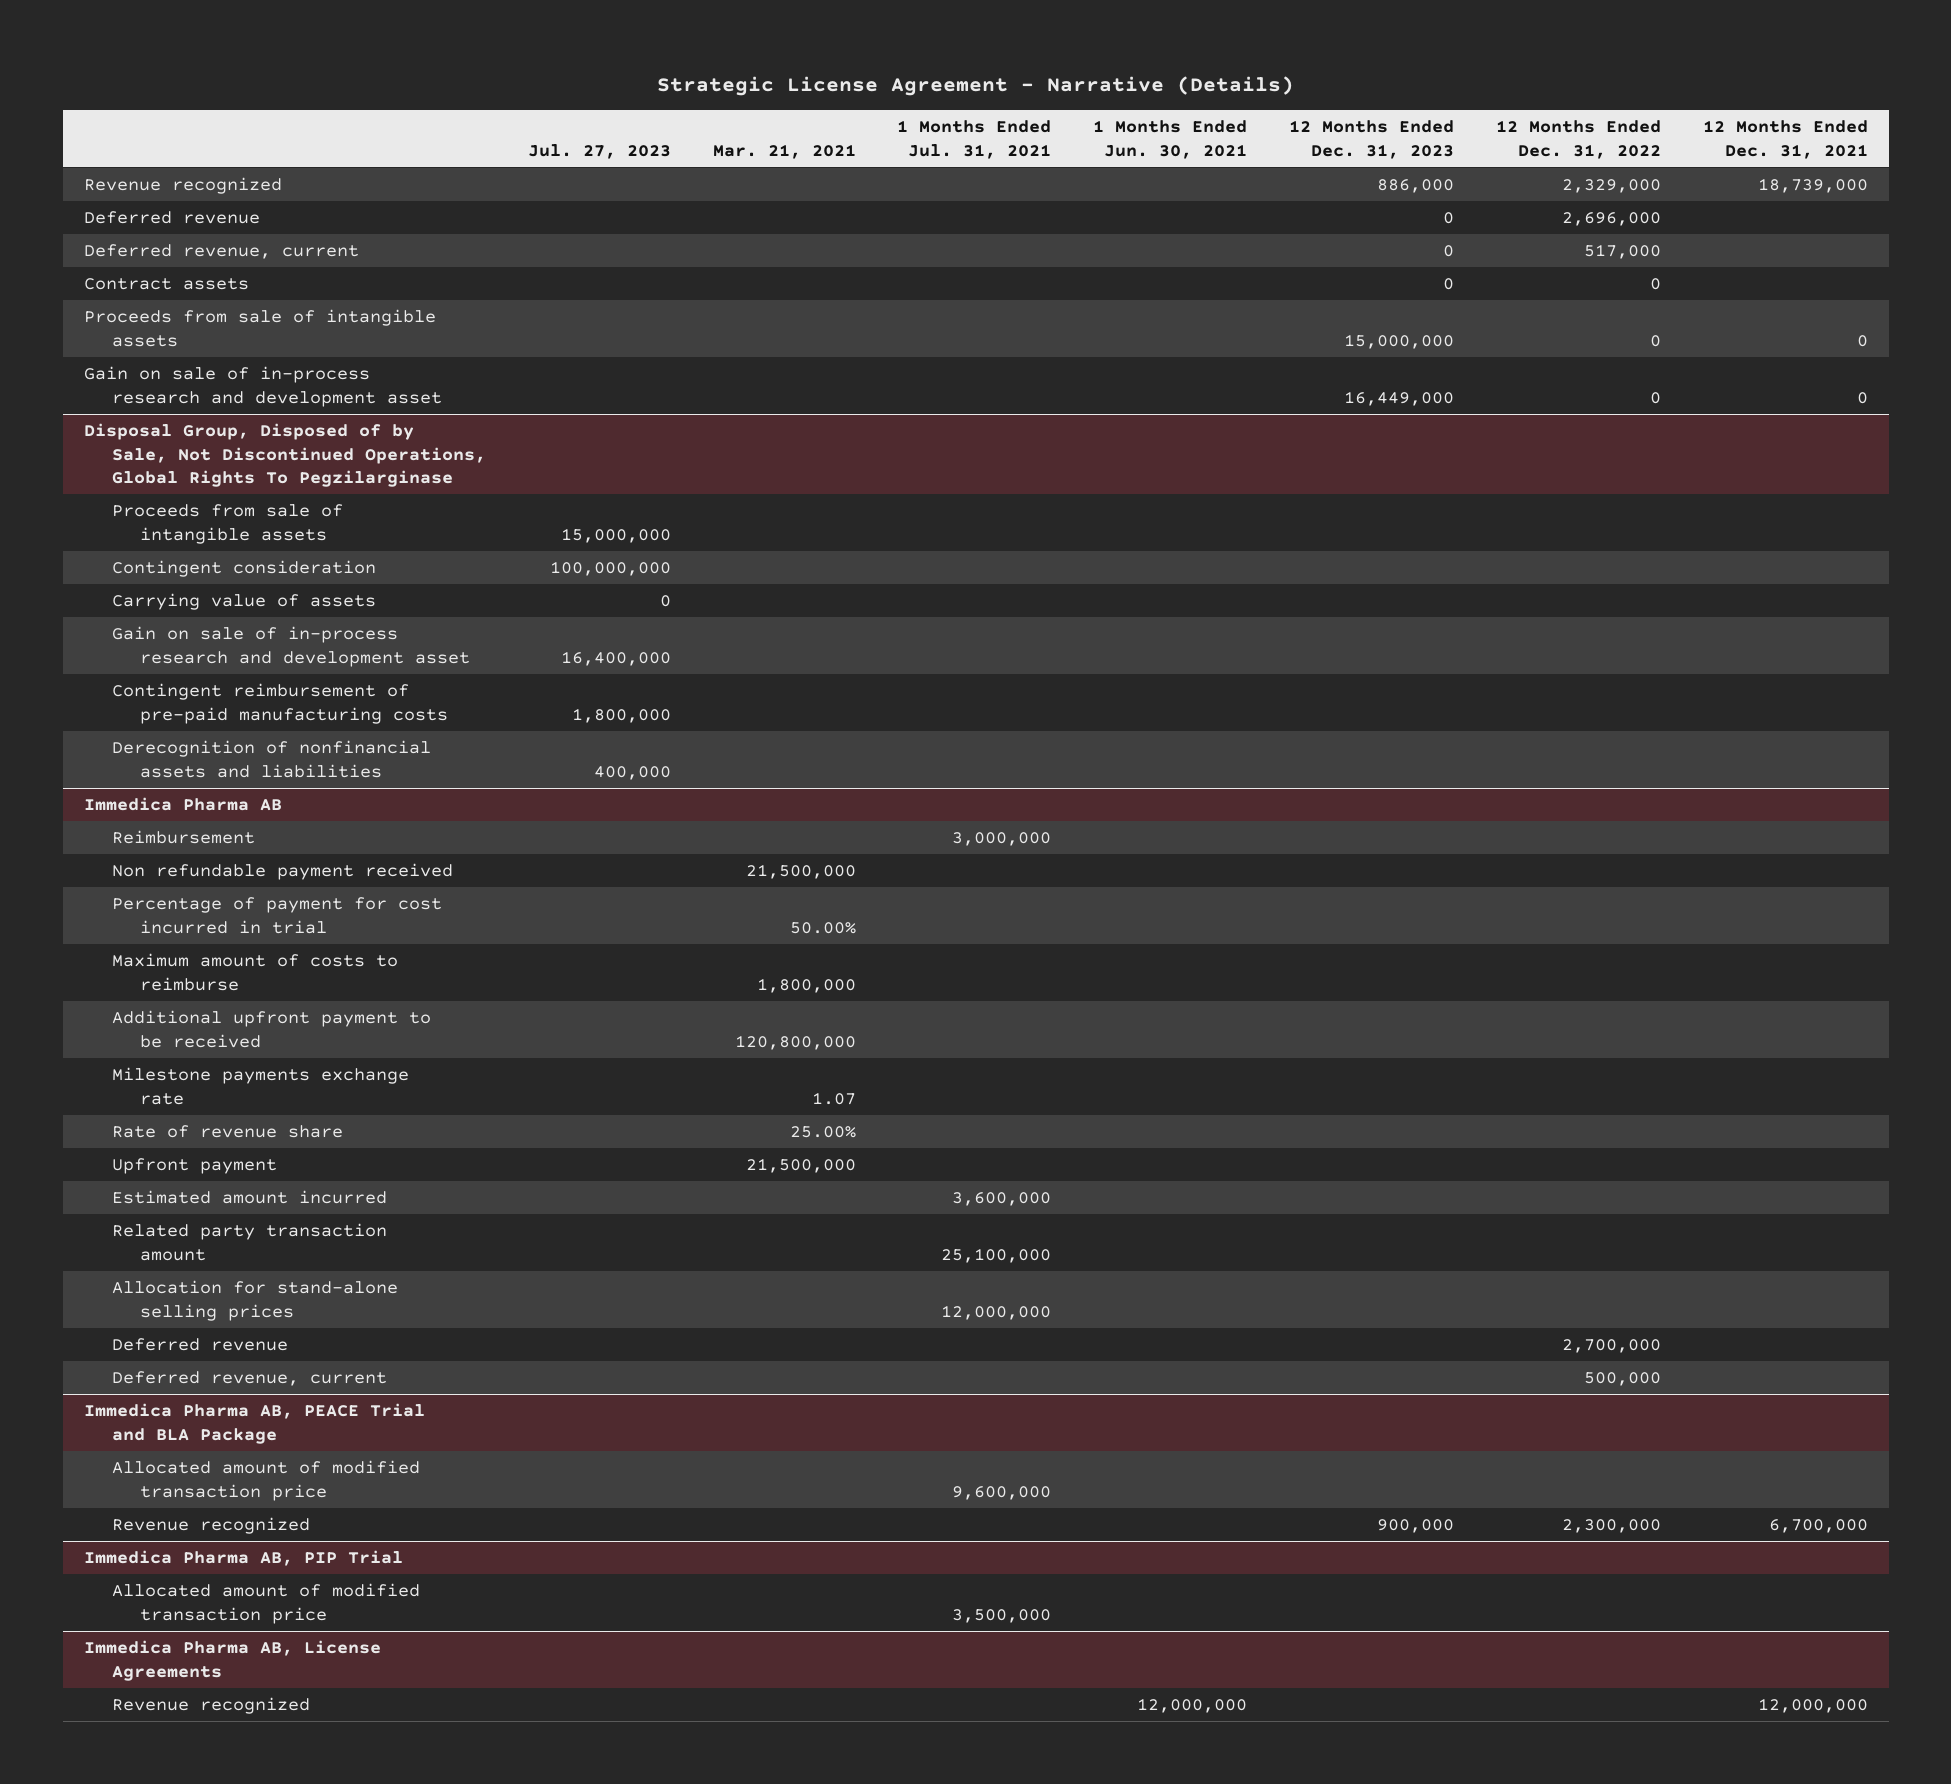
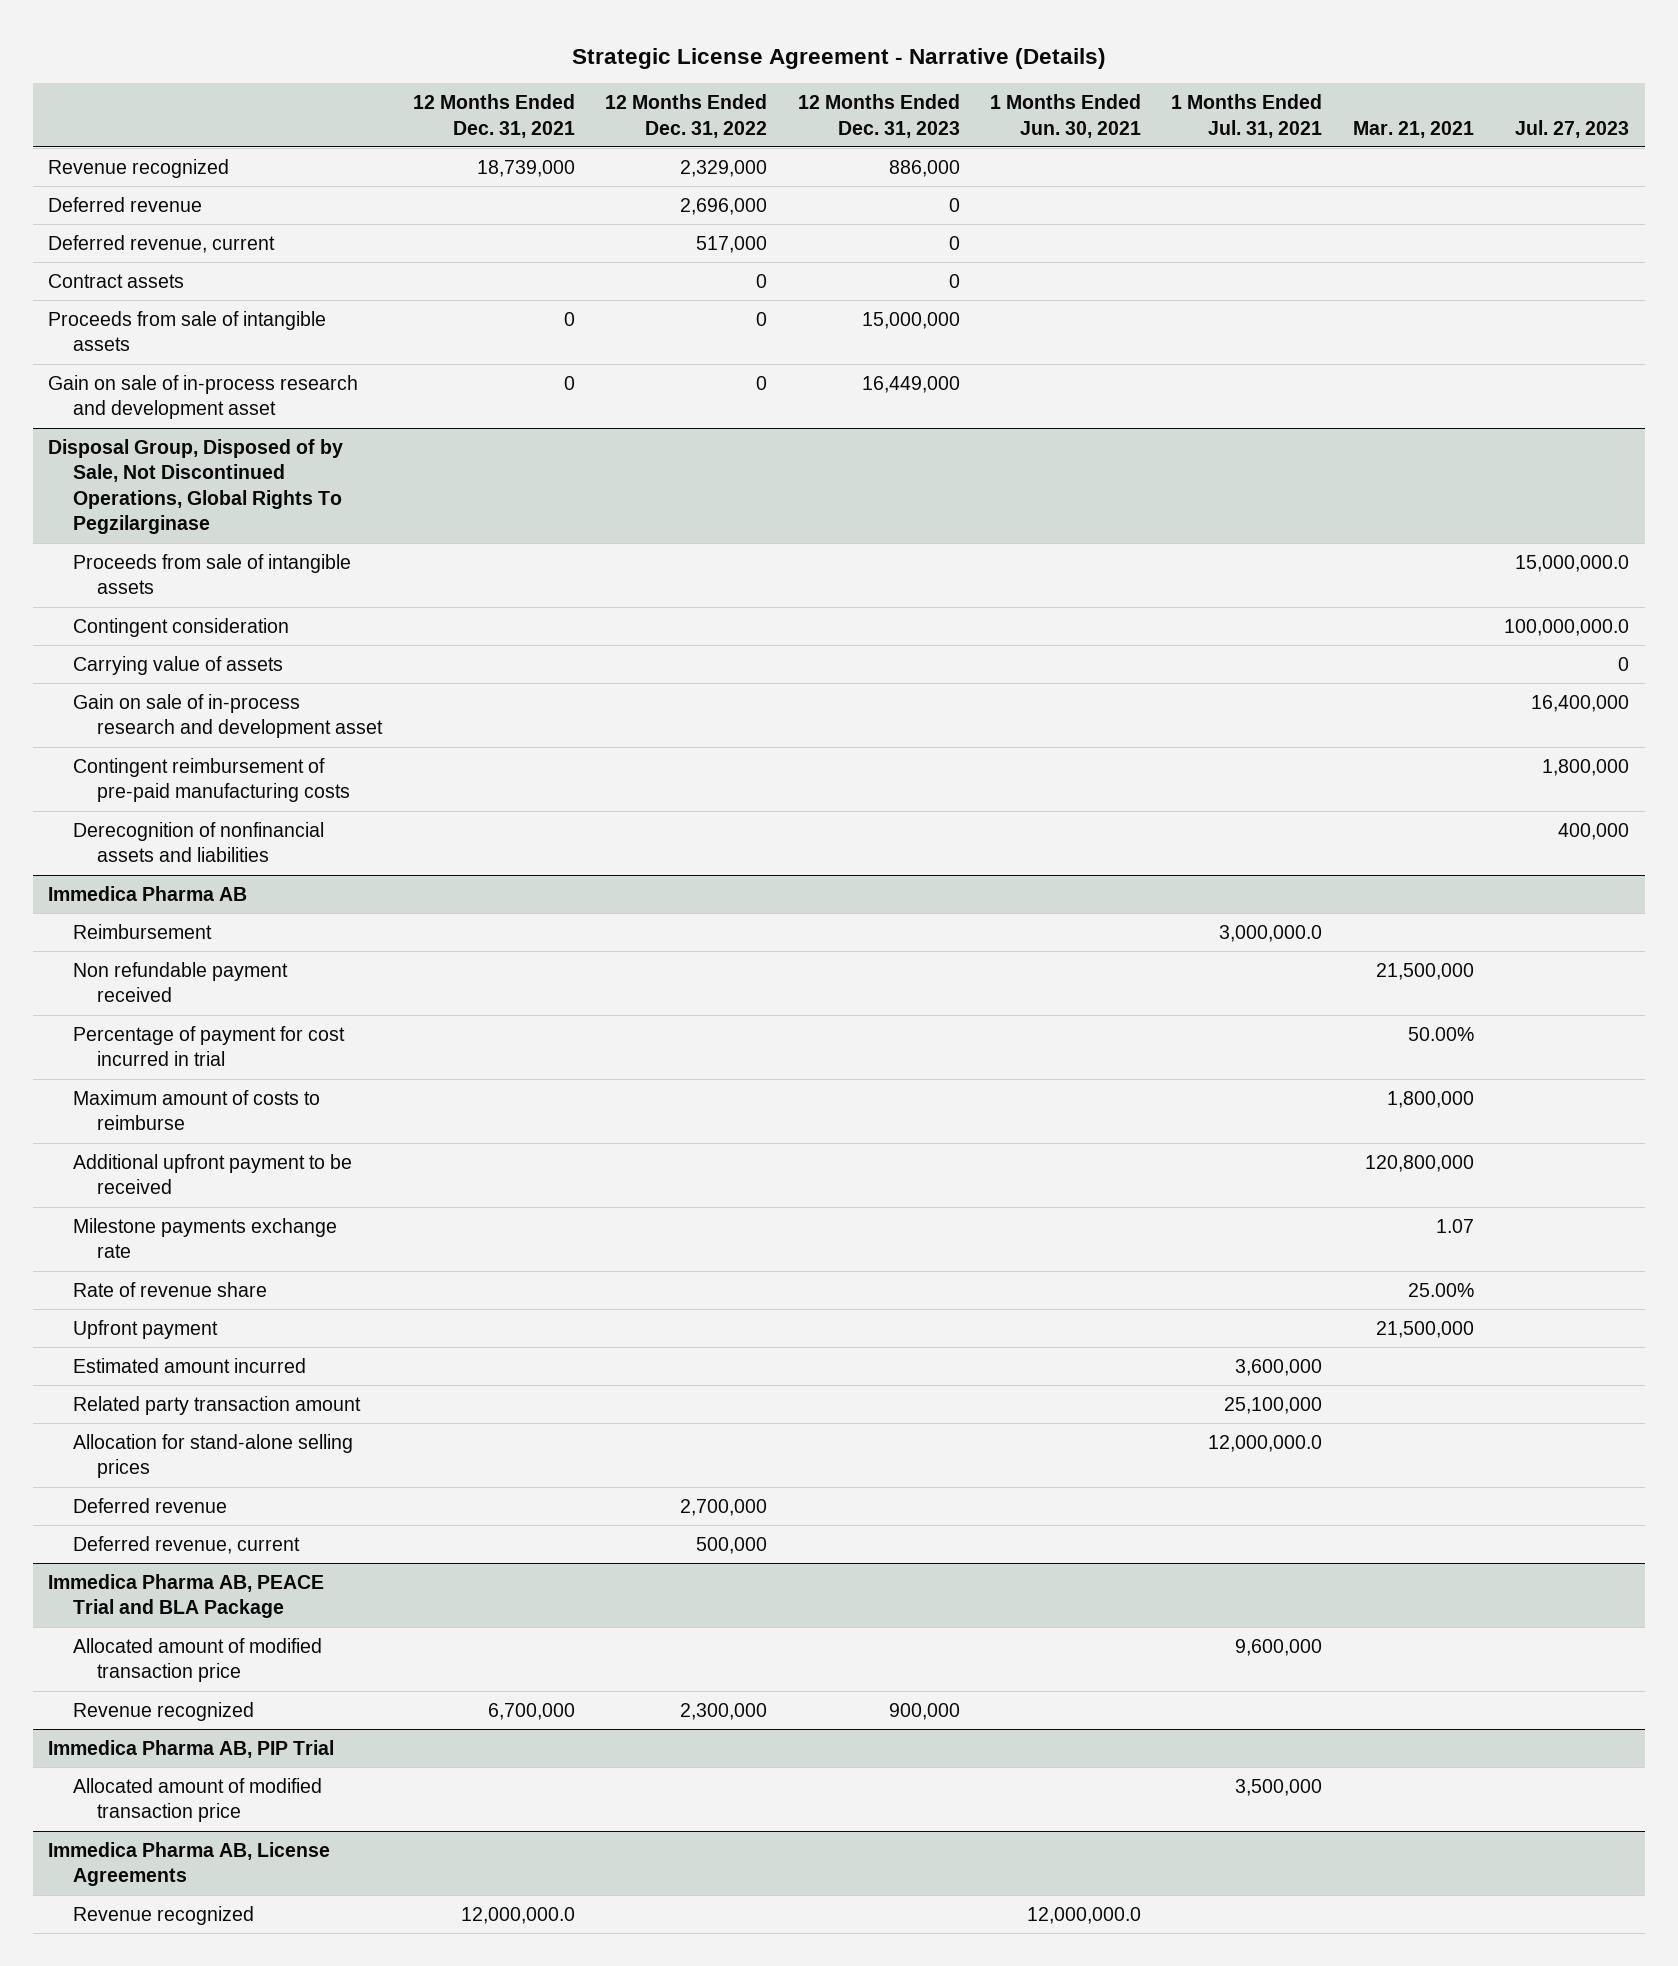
- | Jul. 27, 2023 | Mar. 21, 2021 | 1 Months Ended Jul. 31, 2021 | 1 Months Ended Jun. 30, 2021 | 12 Months Ended Dec. 31, 2023 | 12 Months Ended Dec. 31, 2022 | 12 Months Ended Dec. 31, 2021
+ | 12 Months Ended Dec. 31, 2021 | 12 Months Ended Dec. 31, 2022 | 12 Months Ended Dec. 31, 2023 | 1 Months Ended Jun. 30, 2021 | 1 Months Ended Jul. 31, 2021 | Mar. 21, 2021 | Jul. 27, 2023
@ Disposal Group, Disposed of by Sale, Not Discontinued Operations, Global Rights To Pegzilarginase
- Proceeds from sale of intangible assets | 15,000,000 | | | | | |
- Contingent consideration | 100,000,000 | | | | | |
+ Proceeds from sale of intangible assets | | | | | | | 15,000,000.0
+ Contingent consideration | | | | | | | 100,000,000.0
@ Immedica Pharma AB
- Reimbursement | | | 3,000,000 | | | |
+ Reimbursement | | | | | 3,000,000.0 | |
- Allocation for stand-alone selling prices | | | 12,000,000 | | | |
+ Allocation for stand-alone selling prices | | | | | 12,000,000.0 | |
@ Immedica Pharma AB, License Agreements
- Revenue recognized | | | | 12,000,000 | | | 12,000,000
+ Revenue recognized | 12,000,000.0 | | | 12,000,000.0 | | |

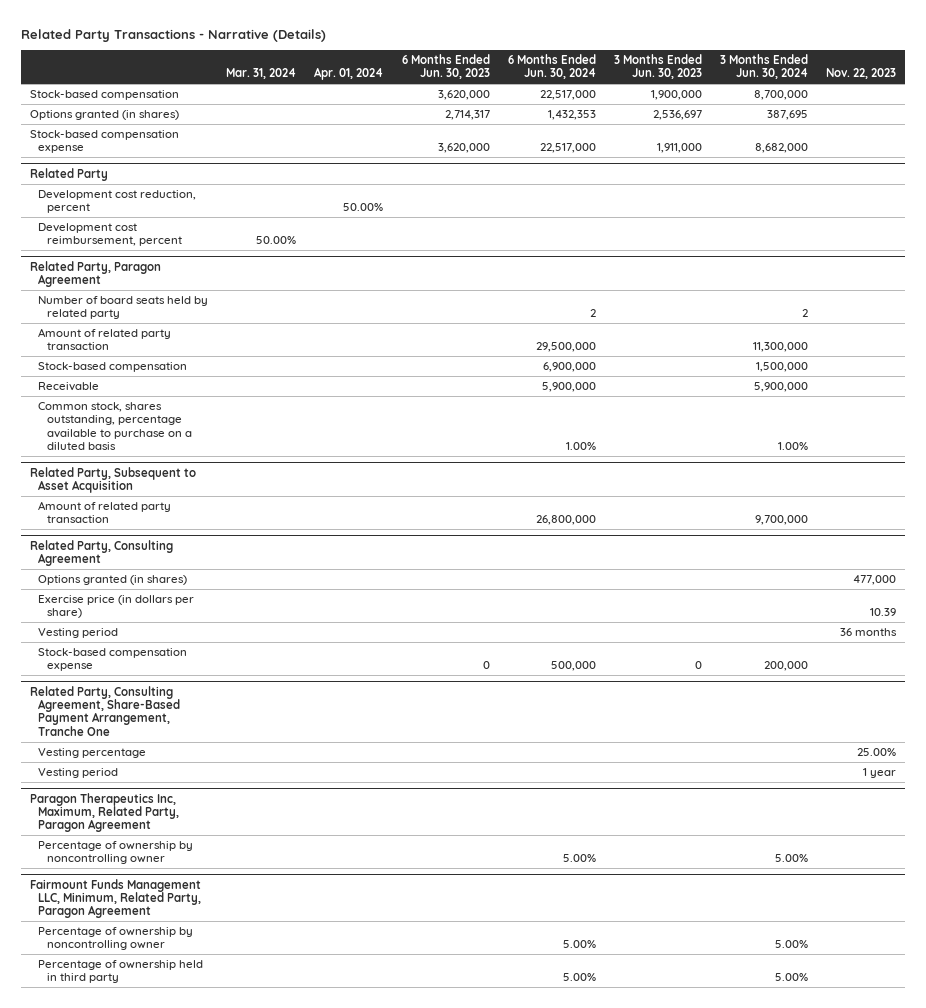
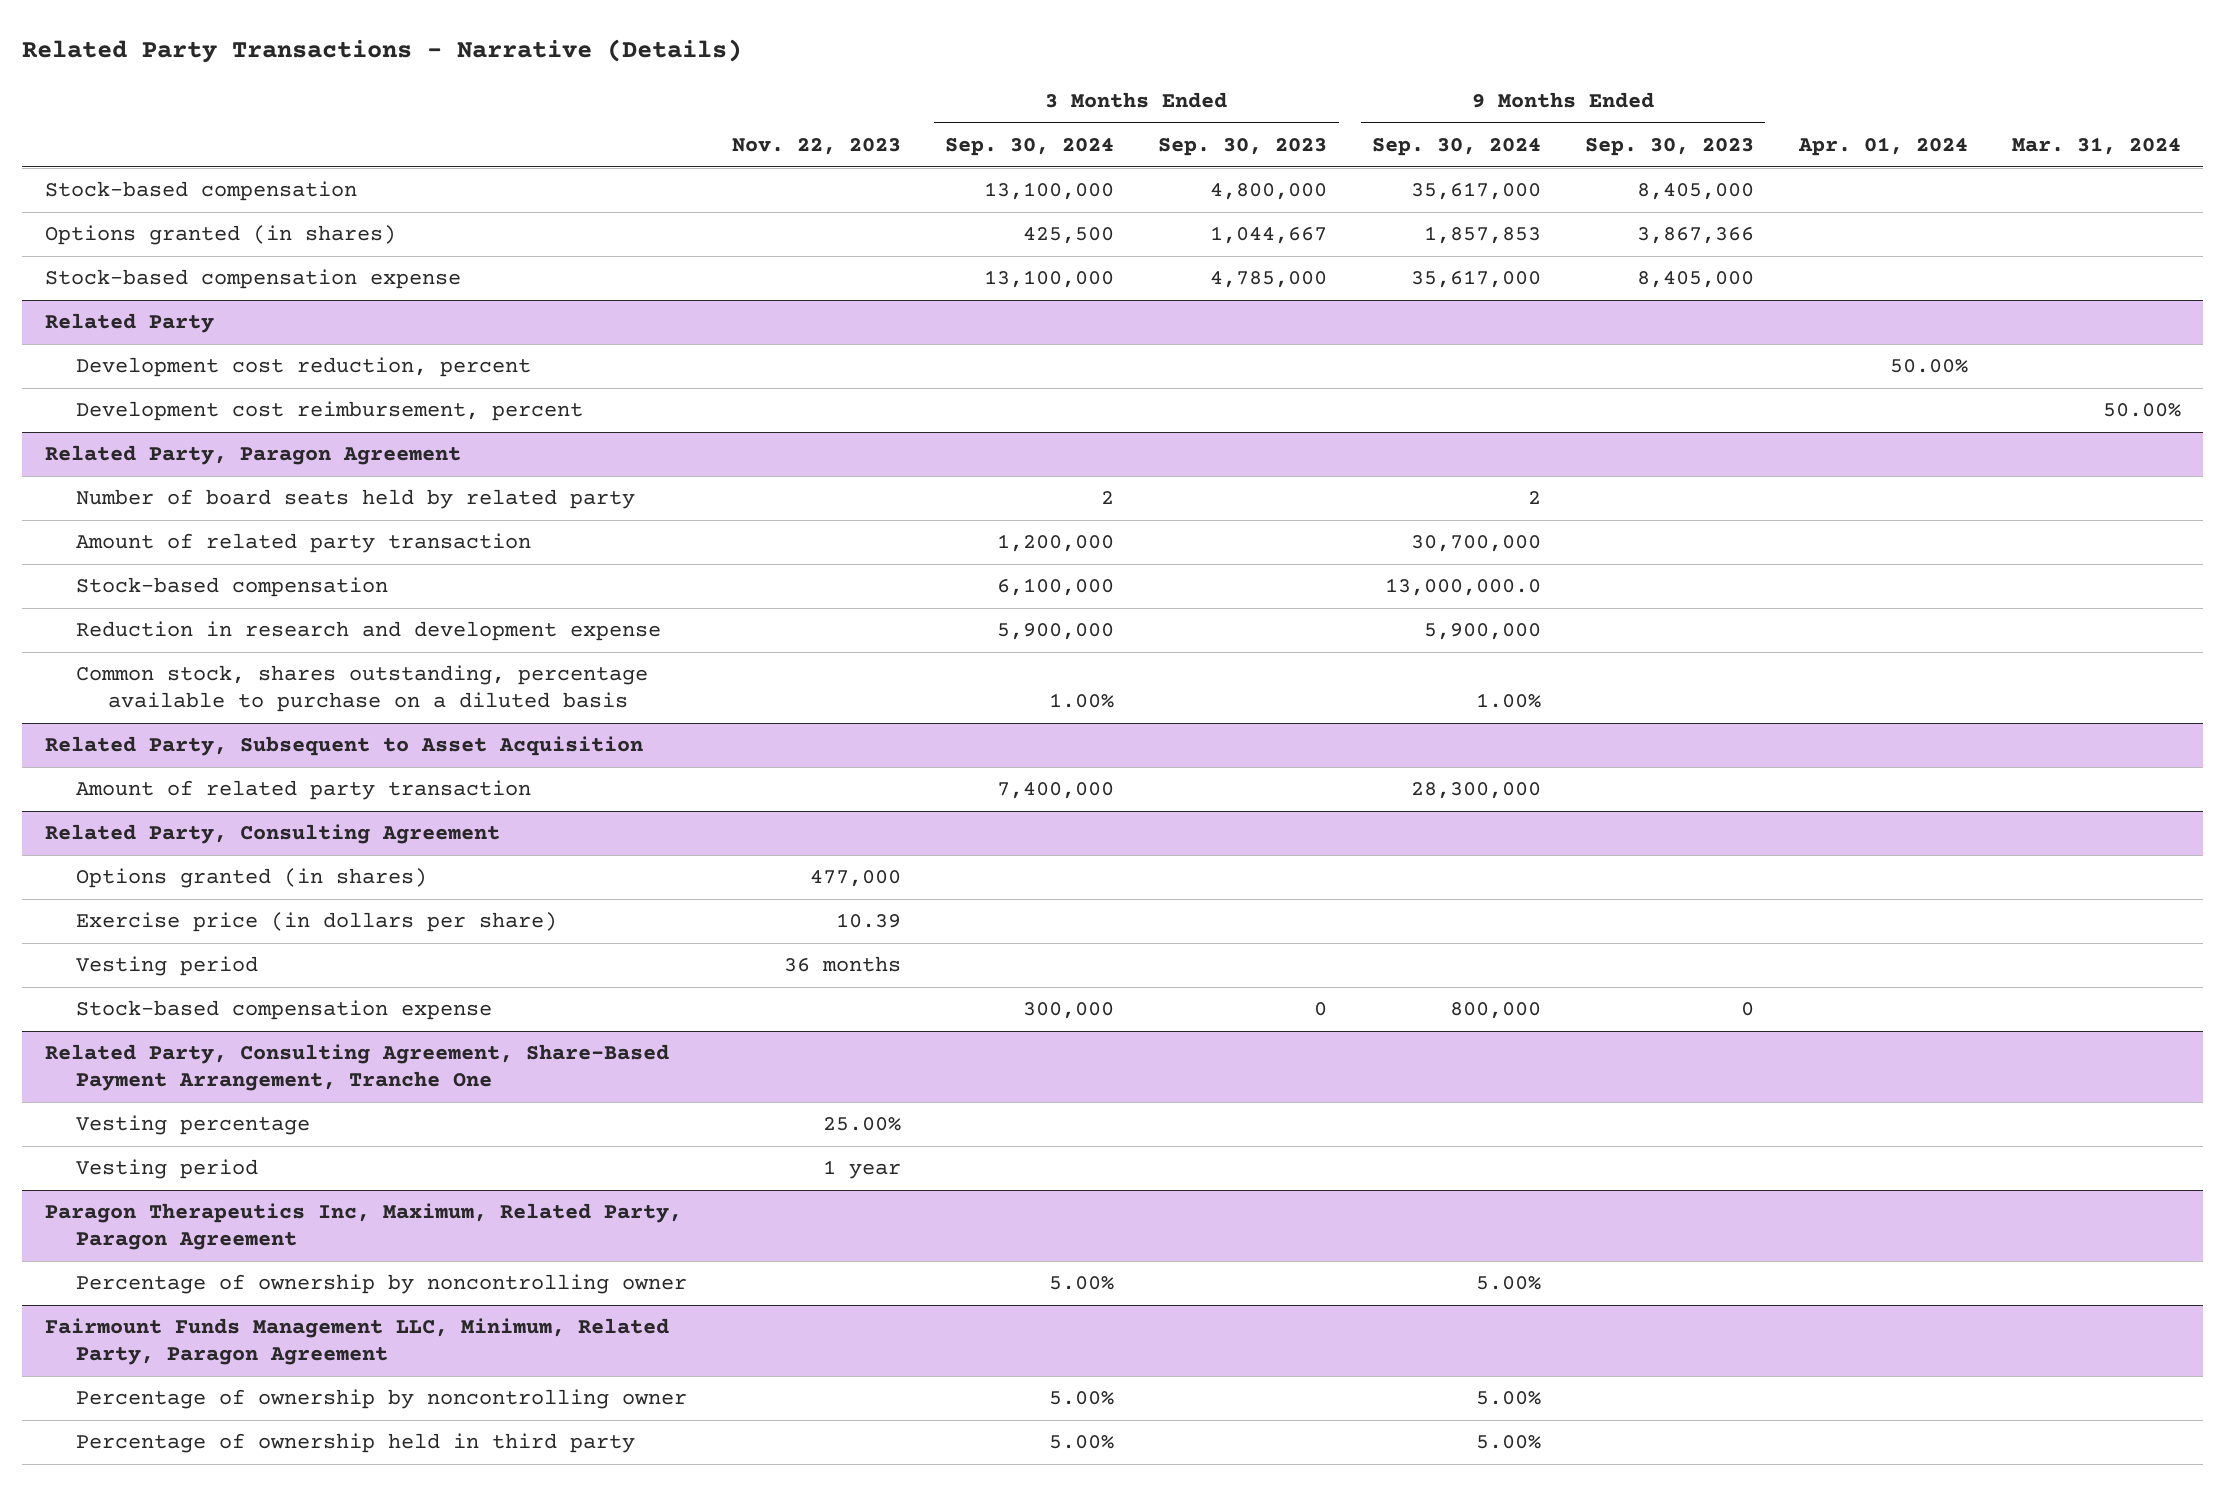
- | Mar. 31, 2024 | Apr. 01, 2024 | 6 Months Ended Jun. 30, 2023 | 6 Months Ended Jun. 30, 2024 | 3 Months Ended Jun. 30, 2023 | 3 Months Ended Jun. 30, 2024 | Nov. 22, 2023
+ | Nov. 22, 2023 | 3 Months Ended Sep. 30, 2024 | 3 Months Ended Sep. 30, 2023 | 9 Months Ended Sep. 30, 2024 | 9 Months Ended Sep. 30, 2023 | Apr. 01, 2024 | Mar. 31, 2024
@ Related Party, Paragon Agreement
- Receivable | | | | 5,900,000 | | 5,900,000 |
+ Reduction in research and development expense | | 5,900,000 | | 5,900,000 | | |

